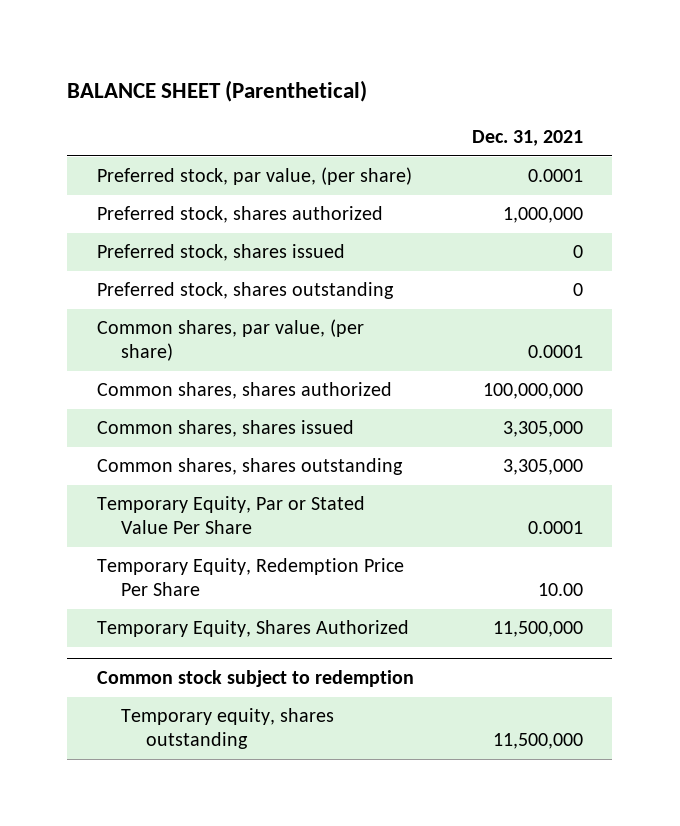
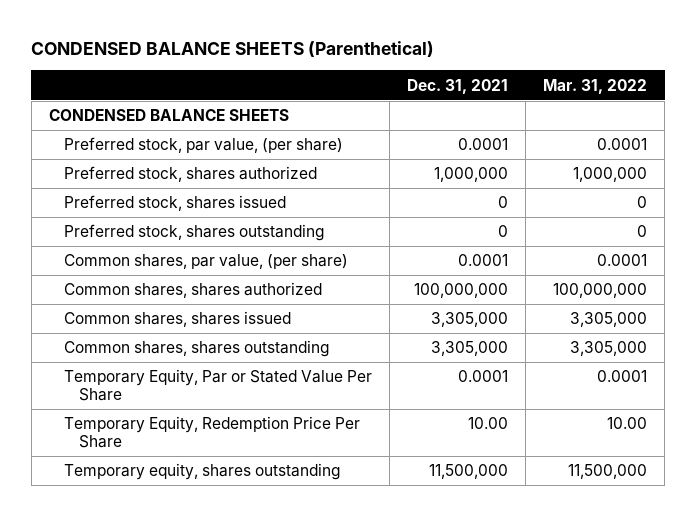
- BALANCE SHEET (Parenthetical)
+ CONDENSED BALANCE SHEETS (Parenthetical)
- | Dec. 31, 2021
+ | Dec. 31, 2021 | Mar. 31, 2022
+ CONDENSED BALANCE SHEETS
- Temporary Equity, Shares Authorized | 11,500,000
- Common stock subject to redemption

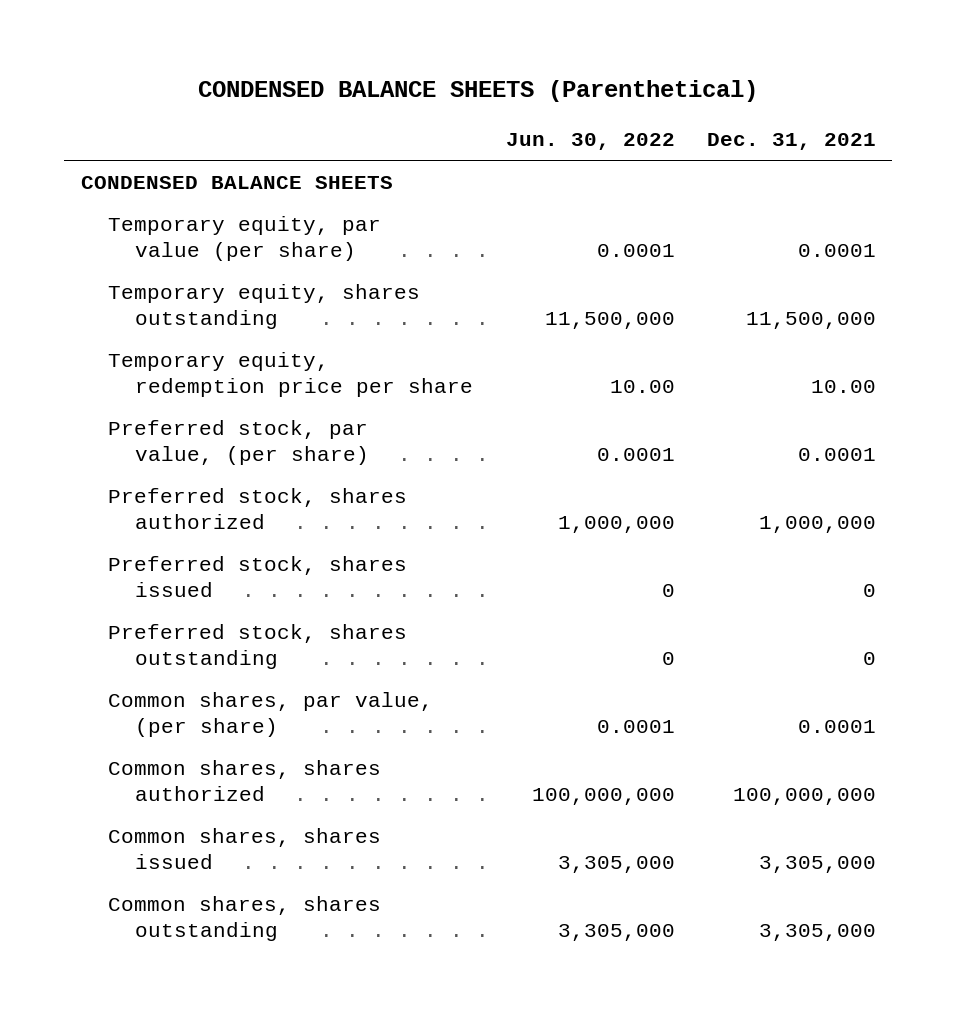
- | Dec. 31, 2021 | Mar. 31, 2022
+ | Jun. 30, 2022 | Dec. 31, 2021
+ Temporary equity, par value (per share) | 0.0001 | 0.0001
moved up: Temporary equity, shares outstanding | 11,500,000 | 11,500,000
+ Temporary equity, redemption price per share | 10.00 | 10.00
- Temporary Equity, Par or Stated Value Per Share | 0.0001 | 0.0001
- Temporary Equity, Redemption Price Per Share | 10.00 | 10.00

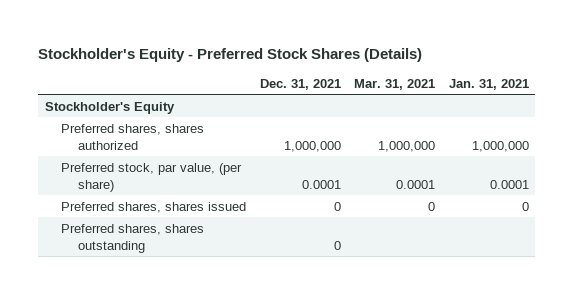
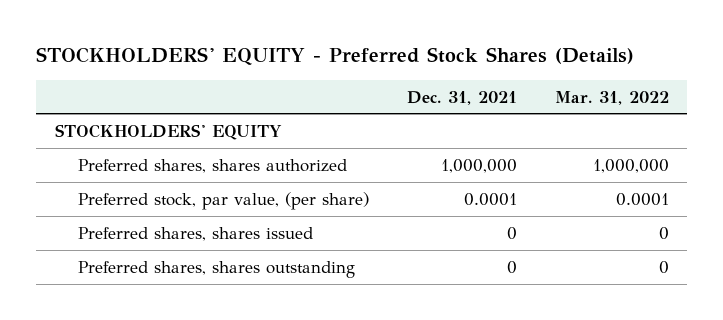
- Stockholder's Equity - Preferred Stock Shares (Details)
+ STOCKHOLDERS' EQUITY - Preferred Stock Shares (Details)
- | Dec. 31, 2021 | Mar. 31, 2021 | Jan. 31, 2021
+ | Dec. 31, 2021 | Mar. 31, 2022
- Stockholder's Equity
+ STOCKHOLDERS' EQUITY

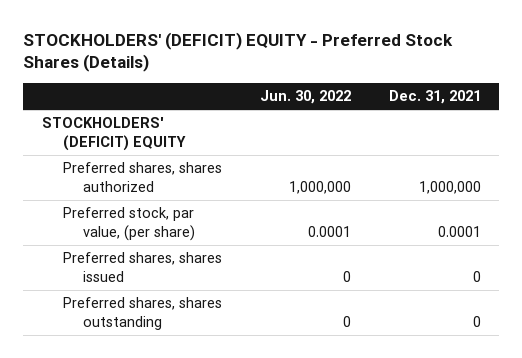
- STOCKHOLDERS' EQUITY - Preferred Stock Shares (Details)
+ STOCKHOLDERS' (DEFICIT) EQUITY - Preferred Stock Shares (Details)
- | Dec. 31, 2021 | Mar. 31, 2022
+ | Jun. 30, 2022 | Dec. 31, 2021
- STOCKHOLDERS' EQUITY
+ STOCKHOLDERS' (DEFICIT) EQUITY

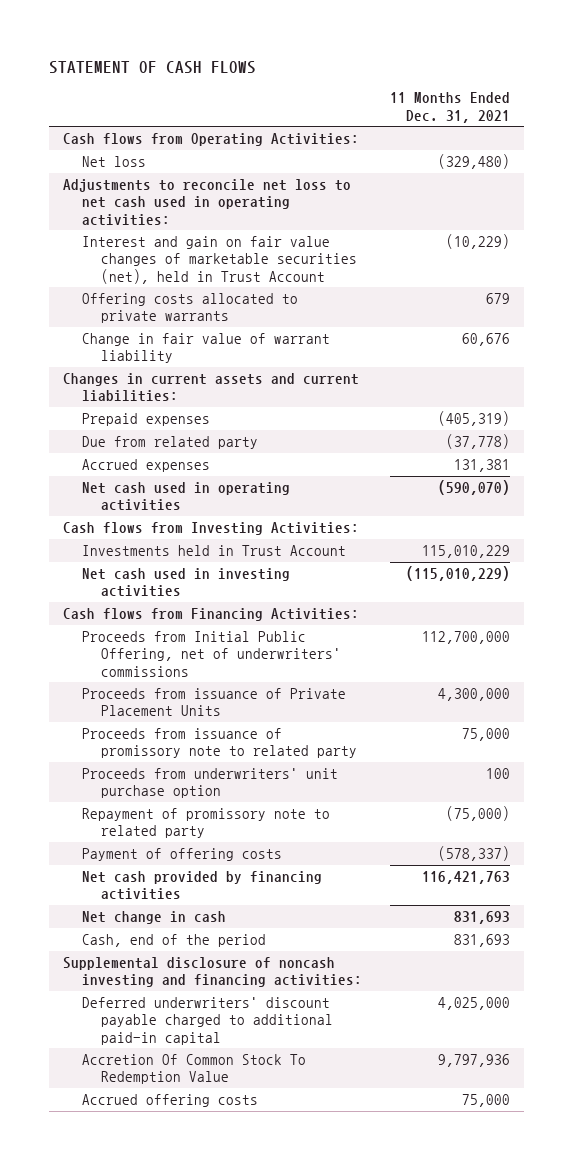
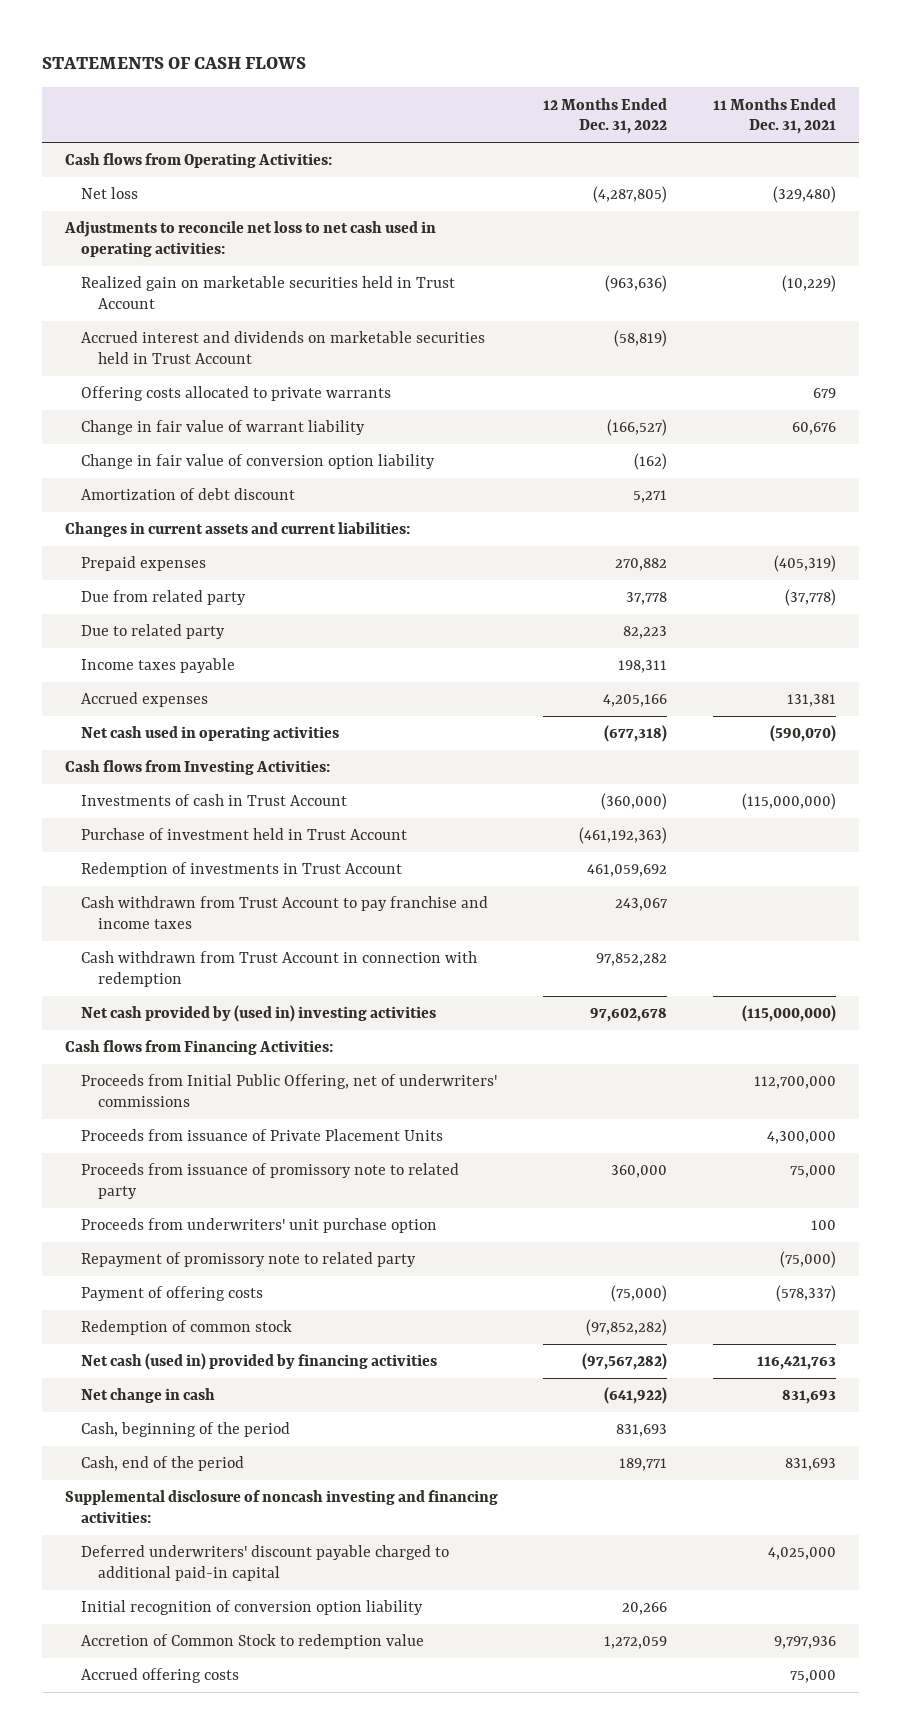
- STATEMENT OF CASH FLOWS
+ STATEMENTS OF CASH FLOWS
- | 11 Months Ended Dec. 31, 2021
+ | 12 Months Ended Dec. 31, 2022 | 11 Months Ended Dec. 31, 2021
- Interest and gain on fair value changes of marketable securities (net), held in Trust Account | (10,229)
+ Realized gain on marketable securities held in Trust Account | (963,636) | (10,229)
+ Accrued interest and dividends on marketable securities held in Trust Account | (58,819) |
+ Change in fair value of conversion option liability | (162) |
+ Amortization of debt discount | 5,271 |
+ Due to related party | 82,223 |
+ Income taxes payable | 198,311 |
- Investments held in Trust Account | 115,010,229
- Net cash used in investing activities | (115,010,229)
+ Investments of cash in Trust Account | (360,000) | (115,000,000)
+ Purchase of investment held in Trust Account | (461,192,363) |
+ Redemption of investments in Trust Account | 461,059,692 |
+ Cash withdrawn from Trust Account to pay franchise and income taxes | 243,067 |
+ Cash withdrawn from Trust Account in connection with redemption | 97,852,282 |
+ Net cash provided by (used in) investing activities | 97,602,678 | (115,000,000)
- Net cash provided by financing activities | 116,421,763
+ Redemption of common stock | (97,852,282) |
+ Net cash (used in) provided by financing activities | (97,567,282) | 116,421,763
+ Cash, beginning of the period | 831,693 |
- Accretion Of Common Stock To Redemption Value | 9,797,936
+ Initial recognition of conversion option liability | 20,266 |
+ Accretion of Common Stock to redemption value | 1,272,059 | 9,797,936

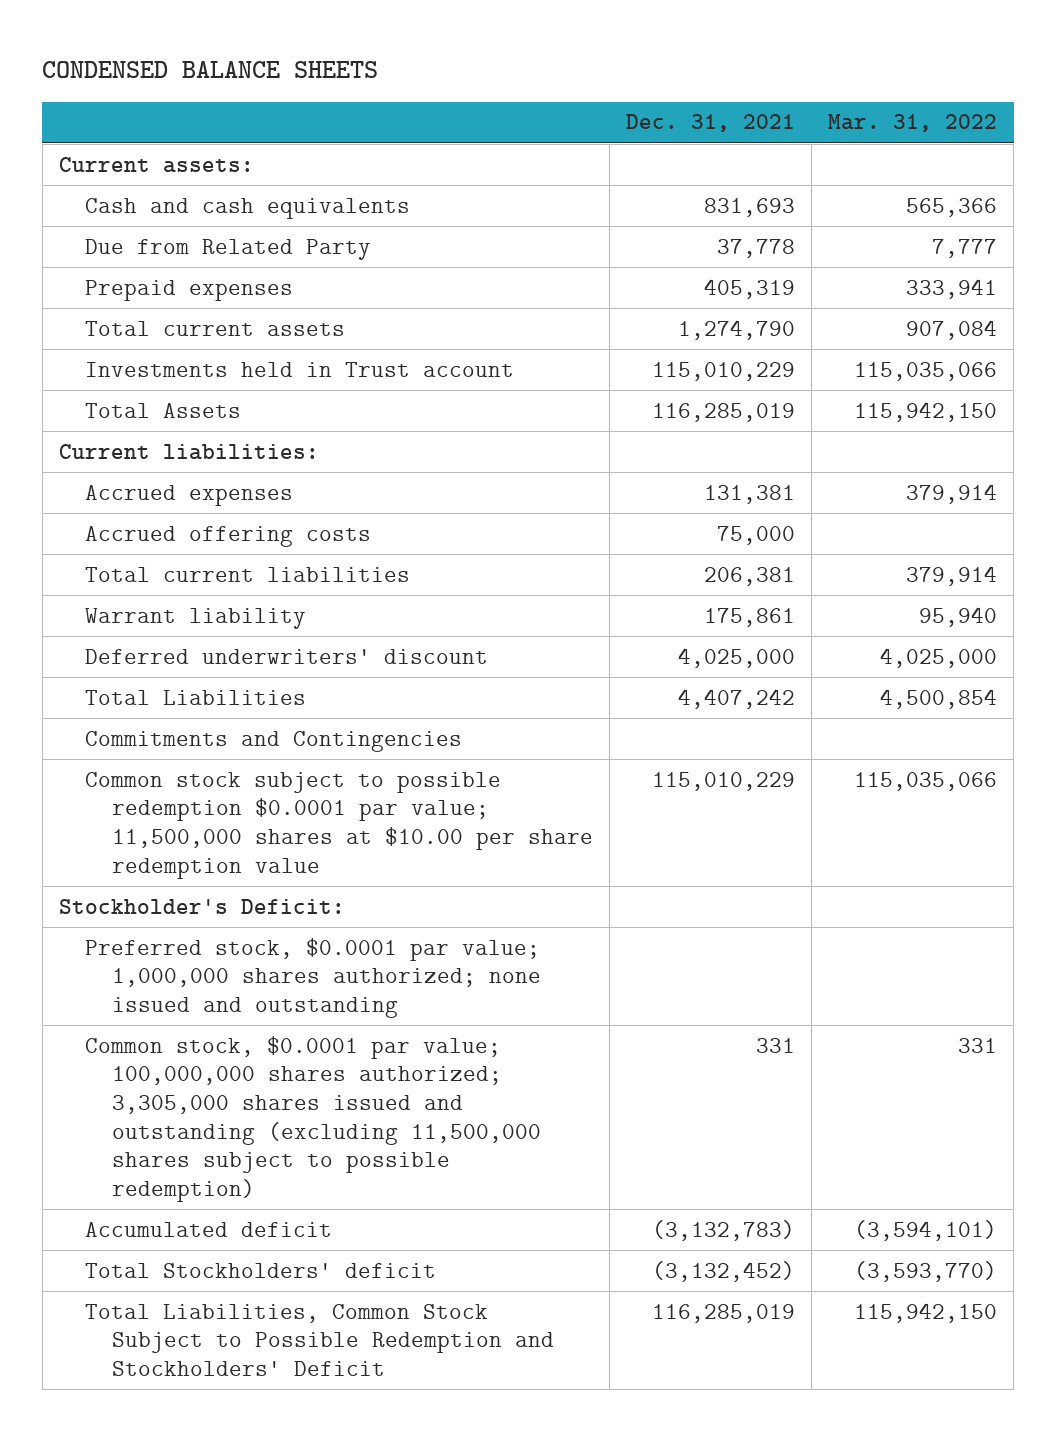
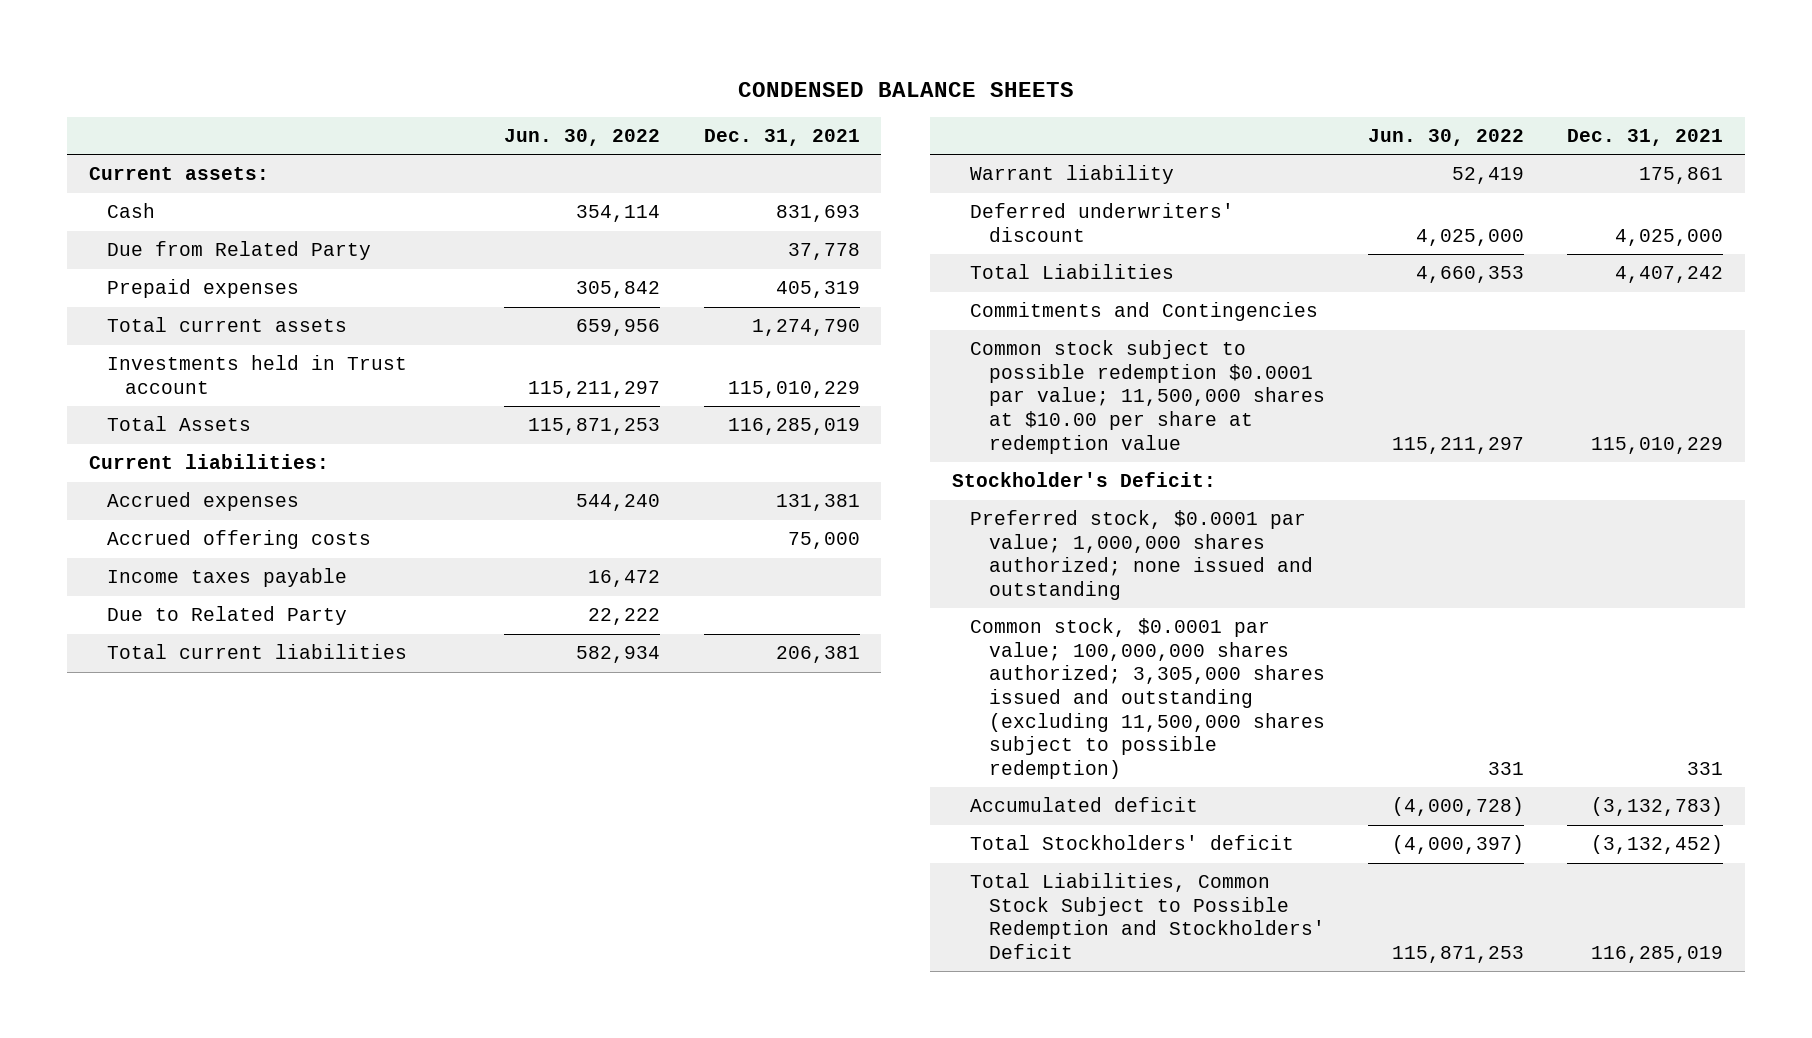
- | Dec. 31, 2021 | Mar. 31, 2022
+ | Jun. 30, 2022 | Dec. 31, 2021
- Cash and cash equivalents | 831,693 | 565,366
+ Cash | 354,114 | 831,693
+ Income taxes payable | 16,472 |
+ Due to Related Party | 22,222 |
- Common stock subject to possible redemption $0.0001 par value; 11,500,000 shares at $10.00 per share redemption value | 115,010,229 | 115,035,066
+ Common stock subject to possible redemption $0.0001 par value; 11,500,000 shares at $10.00 per share at redemption value | 115,211,297 | 115,010,229

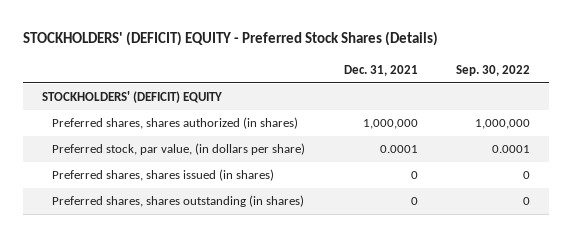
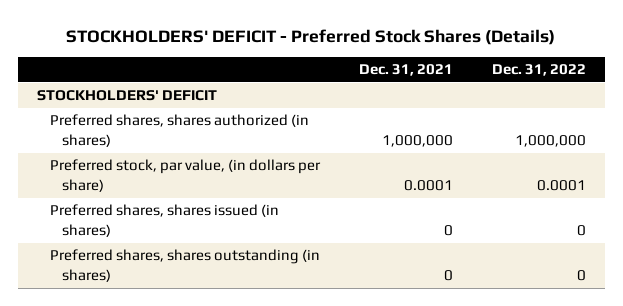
- STOCKHOLDERS' (DEFICIT) EQUITY - Preferred Stock Shares (Details)
+ STOCKHOLDERS' DEFICIT - Preferred Stock Shares (Details)
- | Dec. 31, 2021 | Sep. 30, 2022
+ | Dec. 31, 2021 | Dec. 31, 2022
- STOCKHOLDERS' (DEFICIT) EQUITY
+ STOCKHOLDERS' DEFICIT

